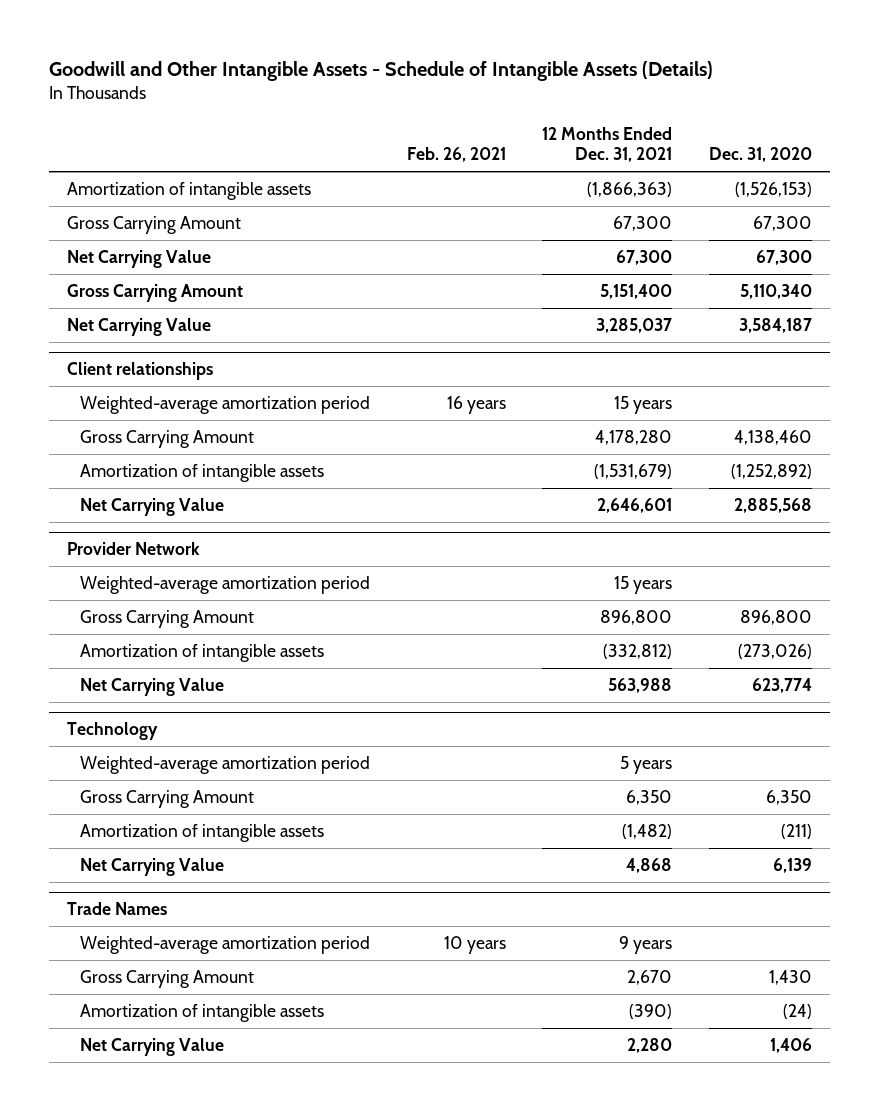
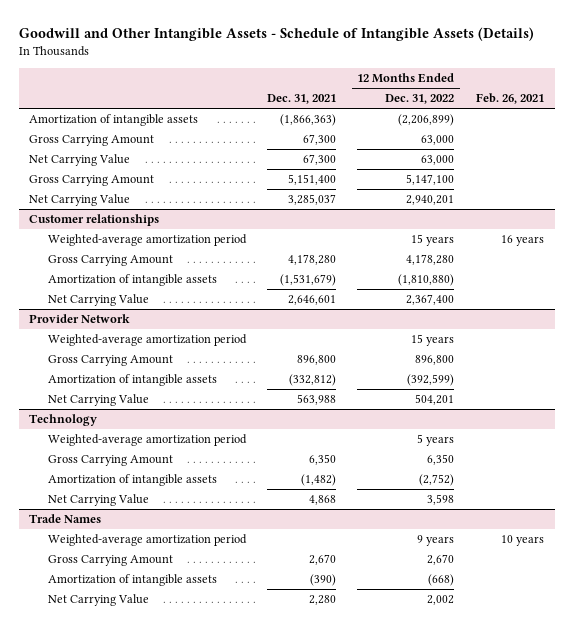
- | Feb. 26, 2021 | 12 Months Ended Dec. 31, 2021 | Dec. 31, 2020
+ | Dec. 31, 2021 | 12 Months Ended Dec. 31, 2022 | Feb. 26, 2021
- Client relationships
+ Customer relationships

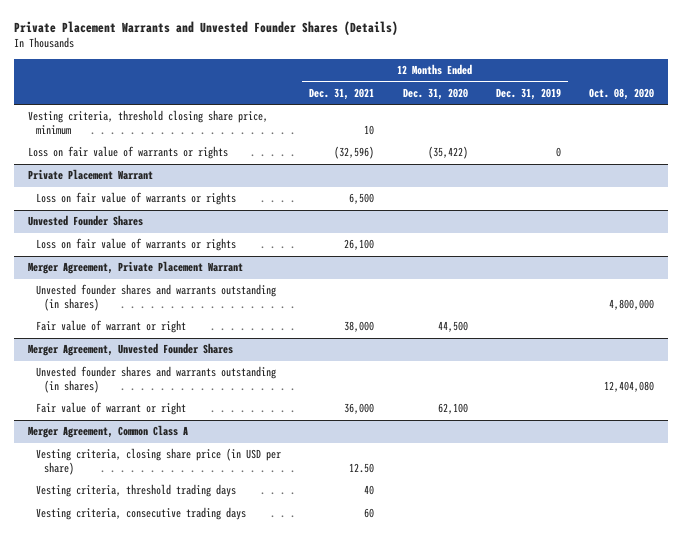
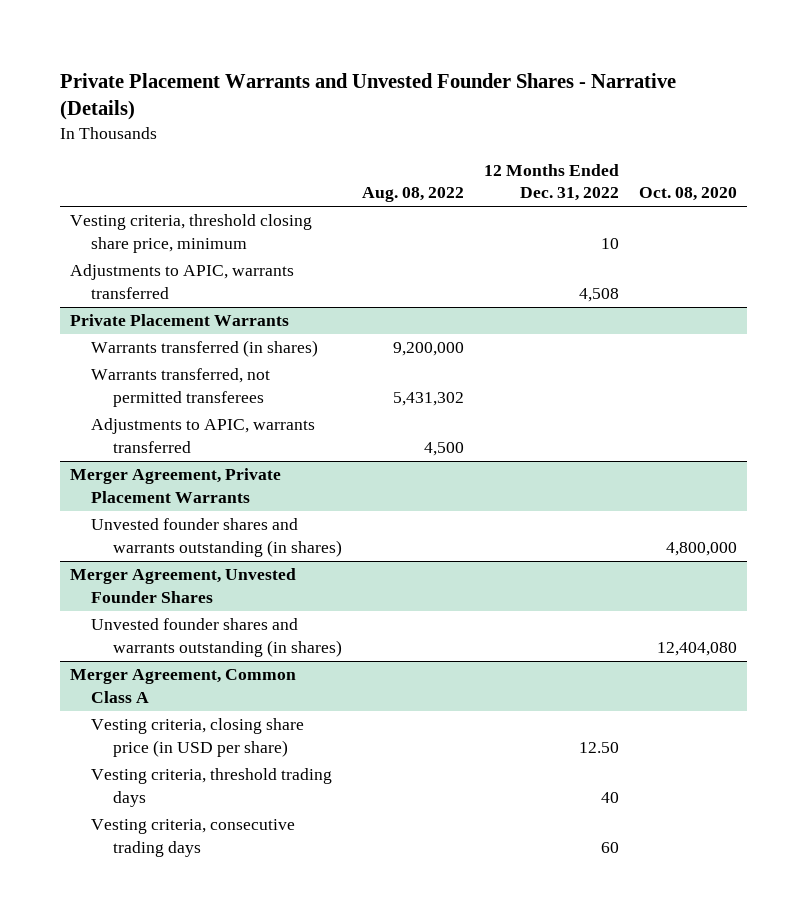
- Private Placement Warrants and Unvested Founder Shares (Details)
+ Private Placement Warrants and Unvested Founder Shares - Narrative (Details)
- | 12 Months Ended Dec. 31, 2021 | 12 Months Ended Dec. 31, 2020 | 12 Months Ended Dec. 31, 2019 | Oct. 08, 2020
+ | Aug. 08, 2022 | 12 Months Ended Dec. 31, 2022 | Oct. 08, 2020
- Loss on fair value of warrants or rights | (32,596) | (35,422) | 0 |
- Private Placement Warrant
- Loss on fair value of warrants or rights | 6,500 | | |
- Unvested Founder Shares
- Loss on fair value of warrants or rights | 26,100 | | |
- Merger Agreement, Private Placement Warrant
+ Adjustments to APIC, warrants transferred | | 4,508 |
+ Private Placement Warrants
+ Warrants transferred (in shares) | 9,200,000 | |
+ Warrants transferred, not permitted transferees | 5,431,302 | |
+ Adjustments to APIC, warrants transferred | 4,500 | |
+ Merger Agreement, Private Placement Warrants
- Fair value of warrant or right | 38,000 | 44,500 | |
@ Merger Agreement, Unvested Founder Shares
- Fair value of warrant or right | 36,000 | 62,100 | |

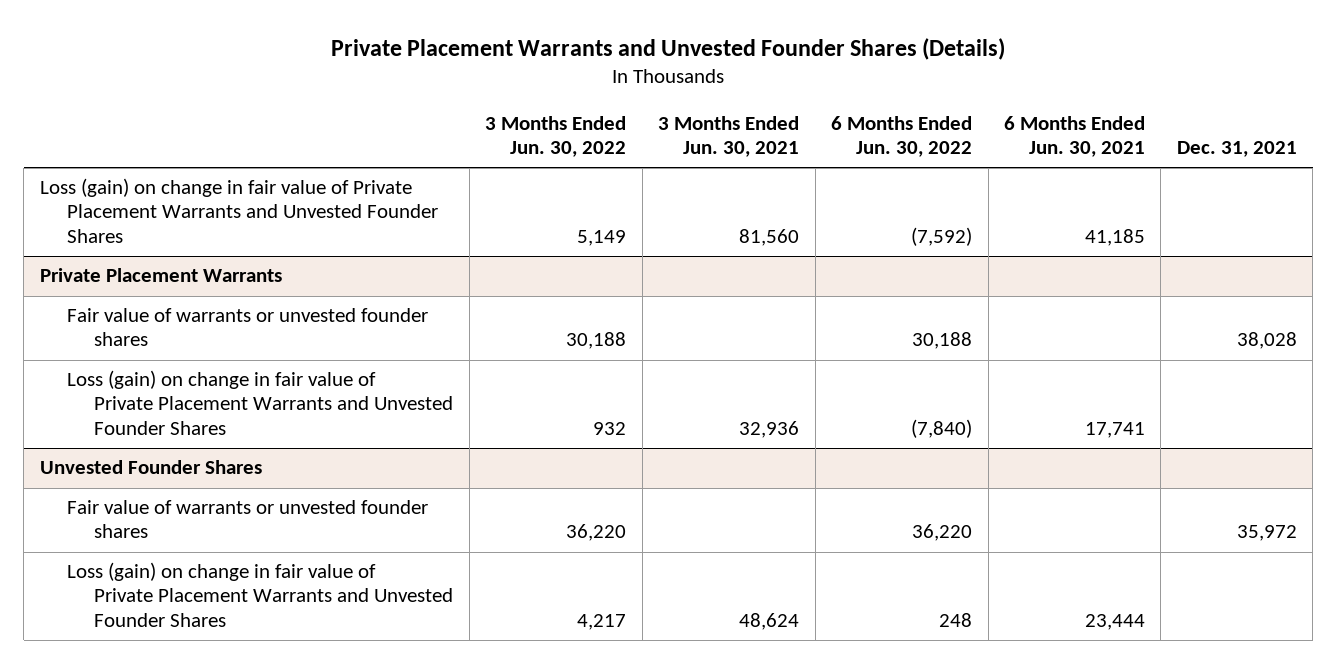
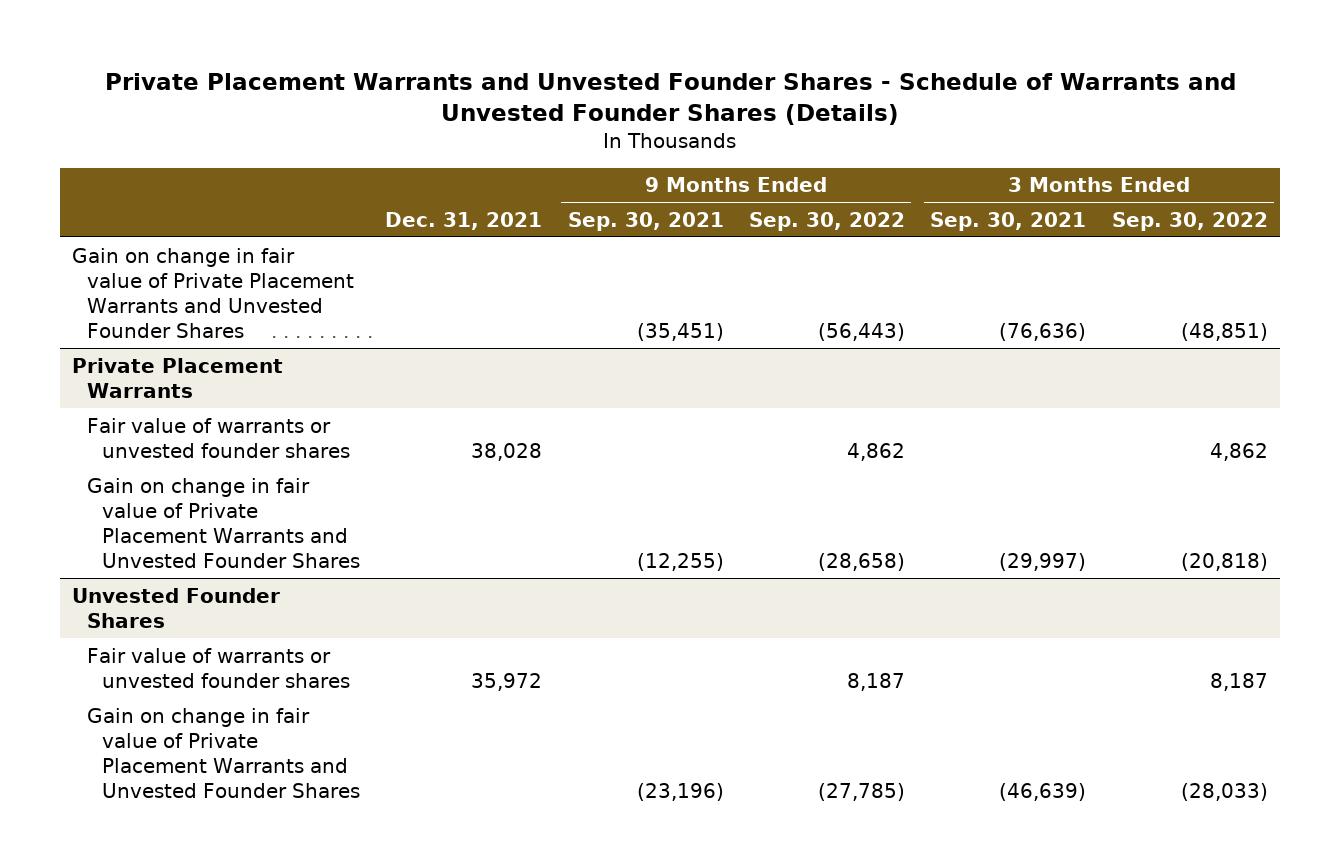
- Private Placement Warrants and Unvested Founder Shares (Details)
+ Private Placement Warrants and Unvested Founder Shares - Schedule of Warrants and Unvested Founder Shares (Details)
- | 3 Months Ended Jun. 30, 2022 | 3 Months Ended Jun. 30, 2021 | 6 Months Ended Jun. 30, 2022 | 6 Months Ended Jun. 30, 2021 | Dec. 31, 2021
+ | Dec. 31, 2021 | 9 Months Ended Sep. 30, 2021 | 9 Months Ended Sep. 30, 2022 | 3 Months Ended Sep. 30, 2021 | 3 Months Ended Sep. 30, 2022
- Loss (gain) on change in fair value of Private Placement Warrants and Unvested Founder Shares | 5,149 | 81,560 | (7,592) | 41,185 |
+ Gain on change in fair value of Private Placement Warrants and Unvested Founder Shares | | (35,451) | (56,443) | (76,636) | (48,851)
@ Private Placement Warrants
- Loss (gain) on change in fair value of Private Placement Warrants and Unvested Founder Shares | 932 | 32,936 | (7,840) | 17,741 |
+ Gain on change in fair value of Private Placement Warrants and Unvested Founder Shares | | (12,255) | (28,658) | (29,997) | (20,818)
@ Unvested Founder Shares
- Loss (gain) on change in fair value of Private Placement Warrants and Unvested Founder Shares | 4,217 | 48,624 | 248 | 23,444 |
+ Gain on change in fair value of Private Placement Warrants and Unvested Founder Shares | | (23,196) | (27,785) | (46,639) | (28,033)

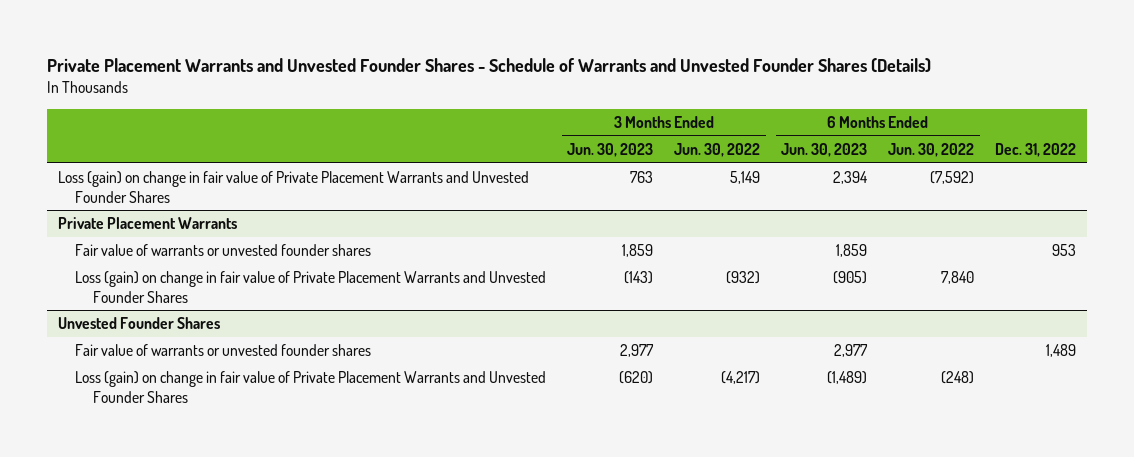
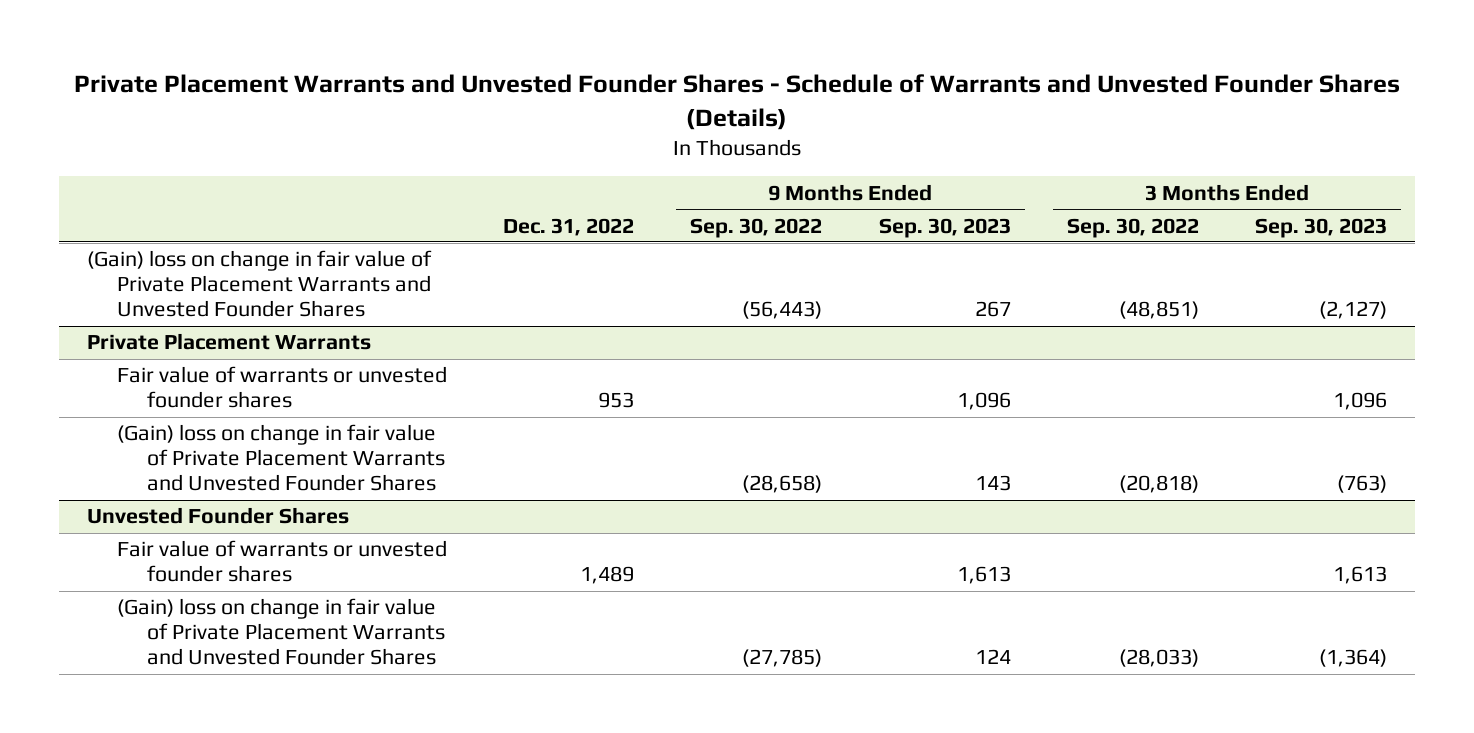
- | 3 Months Ended Jun. 30, 2023 | 3 Months Ended Jun. 30, 2022 | 6 Months Ended Jun. 30, 2023 | 6 Months Ended Jun. 30, 2022 | Dec. 31, 2022
+ | Dec. 31, 2022 | 9 Months Ended Sep. 30, 2022 | 9 Months Ended Sep. 30, 2023 | 3 Months Ended Sep. 30, 2022 | 3 Months Ended Sep. 30, 2023
- Loss (gain) on change in fair value of Private Placement Warrants and Unvested Founder Shares | 763 | 5,149 | 2,394 | (7,592) |
+ (Gain) loss on change in fair value of Private Placement Warrants and Unvested Founder Shares | | (56,443) | 267 | (48,851) | (2,127)
@ Private Placement Warrants
- Loss (gain) on change in fair value of Private Placement Warrants and Unvested Founder Shares | (143) | (932) | (905) | 7,840 |
+ (Gain) loss on change in fair value of Private Placement Warrants and Unvested Founder Shares | | (28,658) | 143 | (20,818) | (763)
@ Unvested Founder Shares
- Loss (gain) on change in fair value of Private Placement Warrants and Unvested Founder Shares | (620) | (4,217) | (1,489) | (248) |
+ (Gain) loss on change in fair value of Private Placement Warrants and Unvested Founder Shares | | (27,785) | 124 | (28,033) | (1,364)

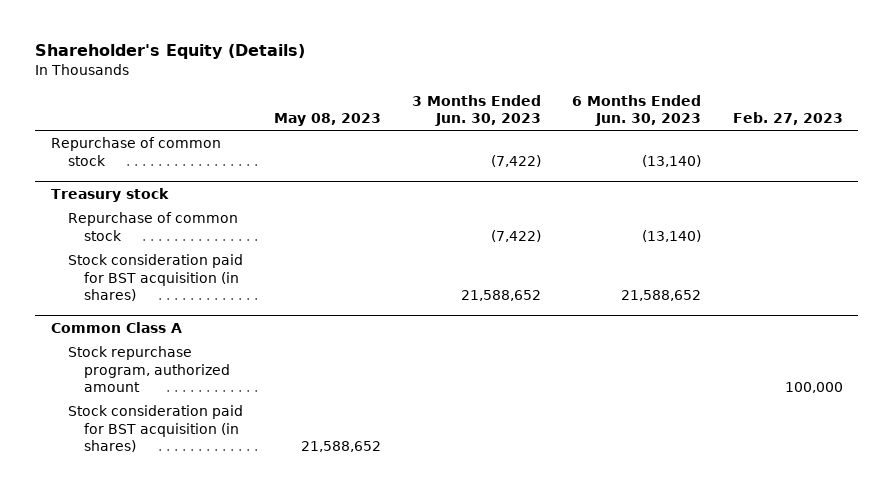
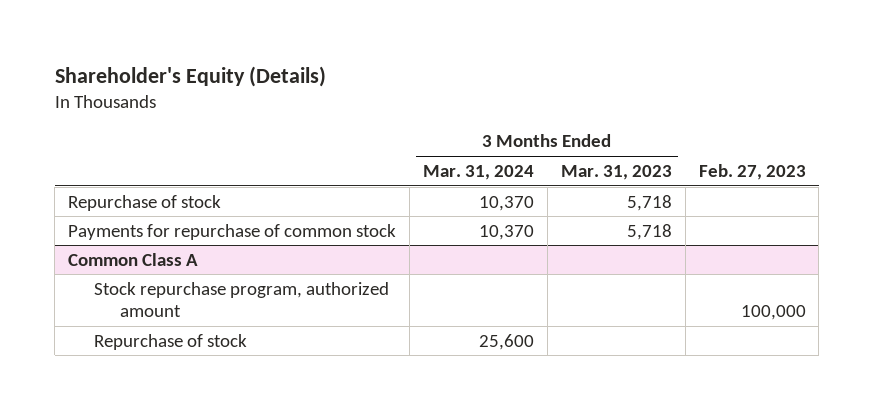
- | May 08, 2023 | 3 Months Ended Jun. 30, 2023 | 6 Months Ended Jun. 30, 2023 | Feb. 27, 2023
+ | 3 Months Ended Mar. 31, 2024 | 3 Months Ended Mar. 31, 2023 | Feb. 27, 2023
- Repurchase of common stock | | (7,422) | (13,140) |
- Treasury stock
- Repurchase of common stock | | (7,422) | (13,140) |
- Stock consideration paid for BST acquisition (in shares) | | 21,588,652 | 21,588,652 |
+ Repurchase of stock | 10,370 | 5,718 |
+ Payments for repurchase of common stock | 10,370 | 5,718 |
@ Common Class A
- Stock consideration paid for BST acquisition (in shares) | 21,588,652 | | |
+ Repurchase of stock | 25,600 | |

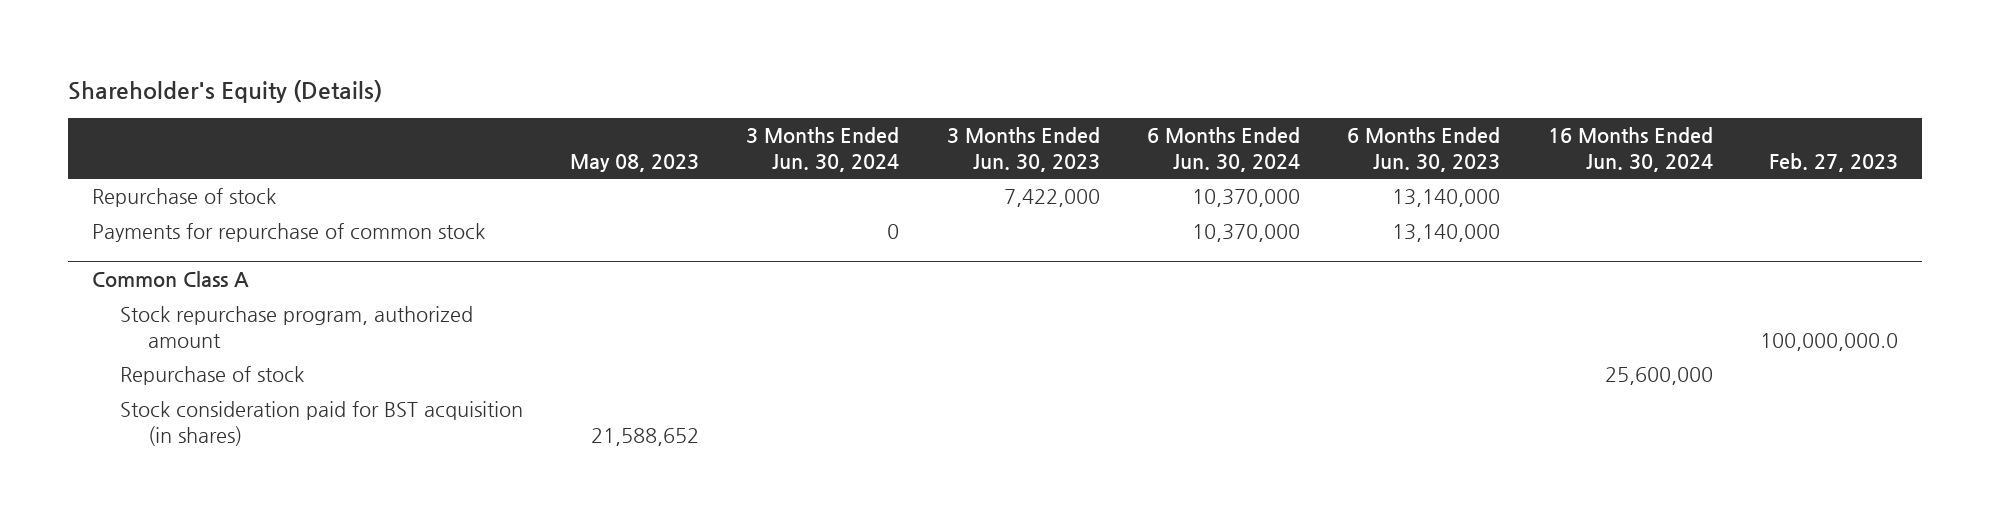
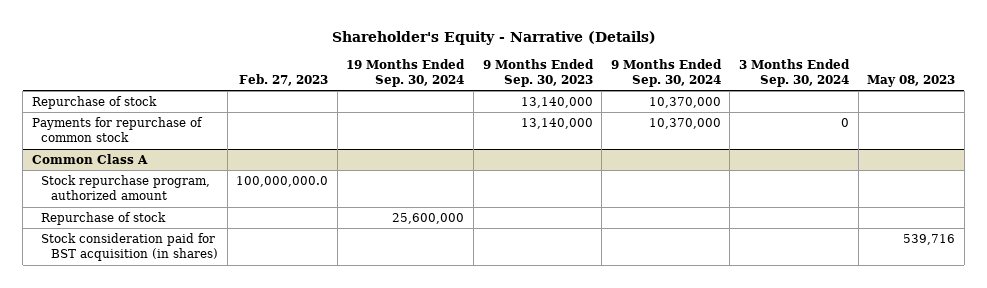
- Shareholder's Equity (Details)
+ Shareholder's Equity - Narrative (Details)
- | May 08, 2023 | 3 Months Ended Jun. 30, 2024 | 3 Months Ended Jun. 30, 2023 | 6 Months Ended Jun. 30, 2024 | 6 Months Ended Jun. 30, 2023 | 16 Months Ended Jun. 30, 2024 | Feb. 27, 2023
+ | Feb. 27, 2023 | 19 Months Ended Sep. 30, 2024 | 9 Months Ended Sep. 30, 2023 | 9 Months Ended Sep. 30, 2024 | 3 Months Ended Sep. 30, 2024 | May 08, 2023
@ Common Class A
- Stock consideration paid for BST acquisition (in shares) | 21,588,652 | | | | | |
+ Stock consideration paid for BST acquisition (in shares) | | | | | | 539,716

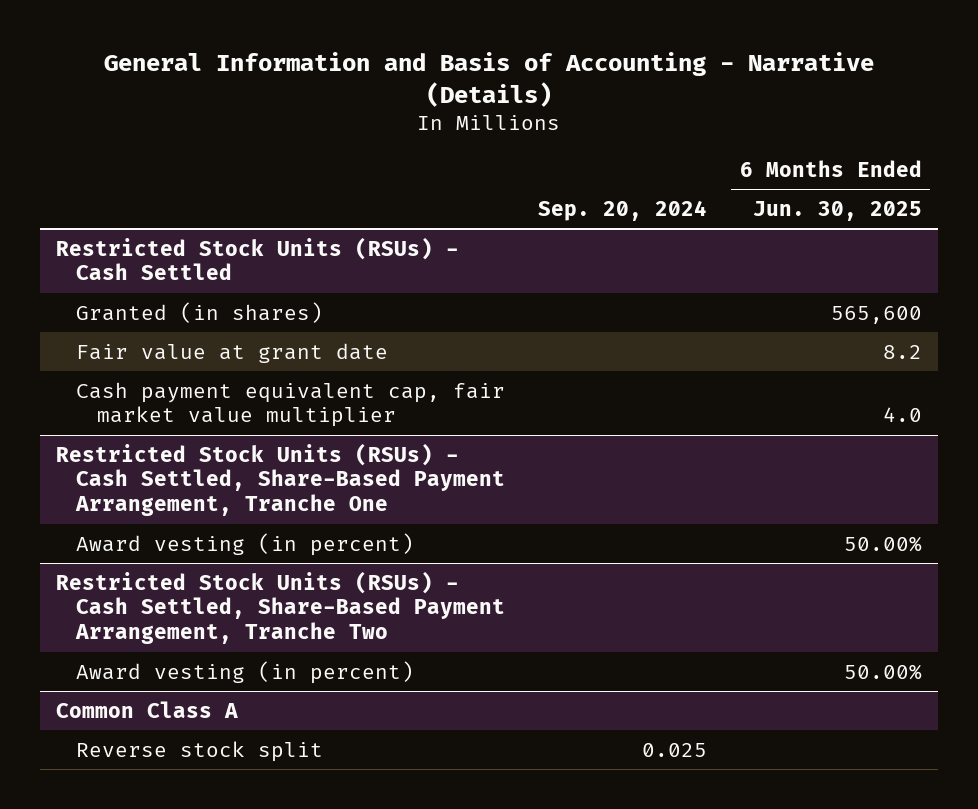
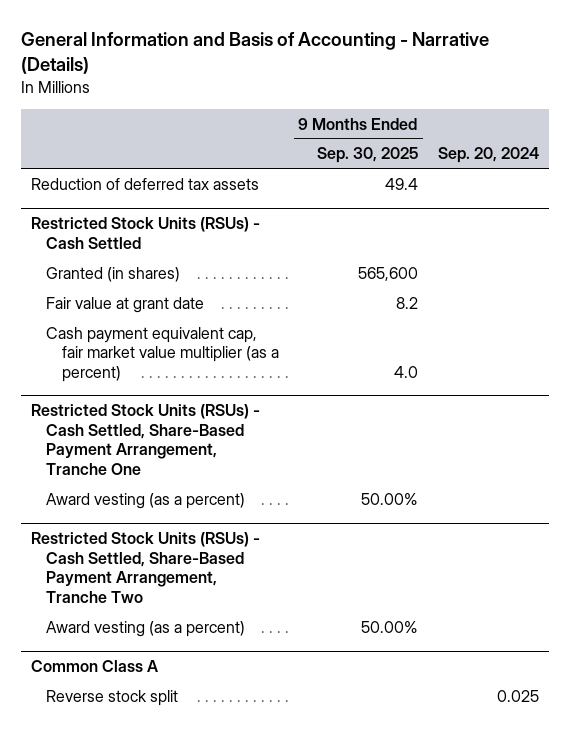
- | Sep. 20, 2024 | 6 Months Ended Jun. 30, 2025
+ | 9 Months Ended Sep. 30, 2025 | Sep. 20, 2024
+ Reduction of deferred tax assets | 49.4 |
@ Restricted Stock Units (RSUs) - Cash Settled
- Cash payment equivalent cap, fair market value multiplier | | 4.0
+ Cash payment equivalent cap, fair market value multiplier (as a percent) | 4.0 |
@ Restricted Stock Units (RSUs) - Cash Settled, Share-Based Payment Arrangement, Tranche One
- Award vesting (in percent) | | 50.00%
+ Award vesting (as a percent) | 50.00% |
@ Restricted Stock Units (RSUs) - Cash Settled, Share-Based Payment Arrangement, Tranche Two
- Award vesting (in percent) | | 50.00%
+ Award vesting (as a percent) | 50.00% |

